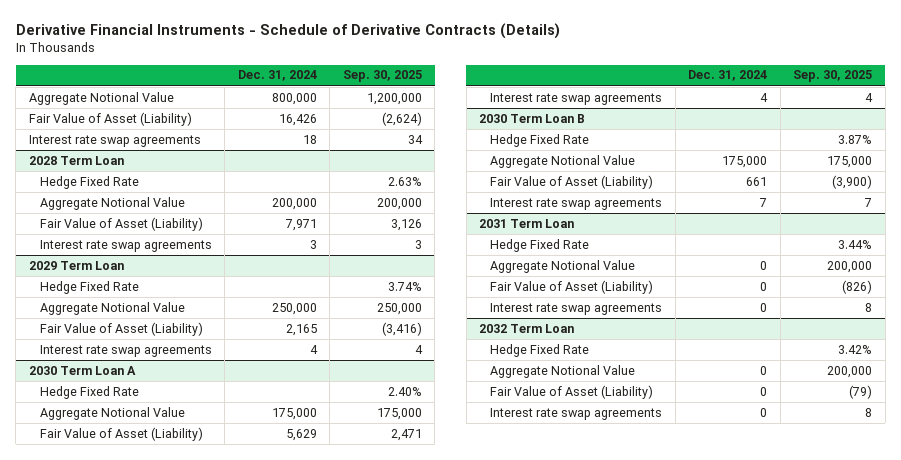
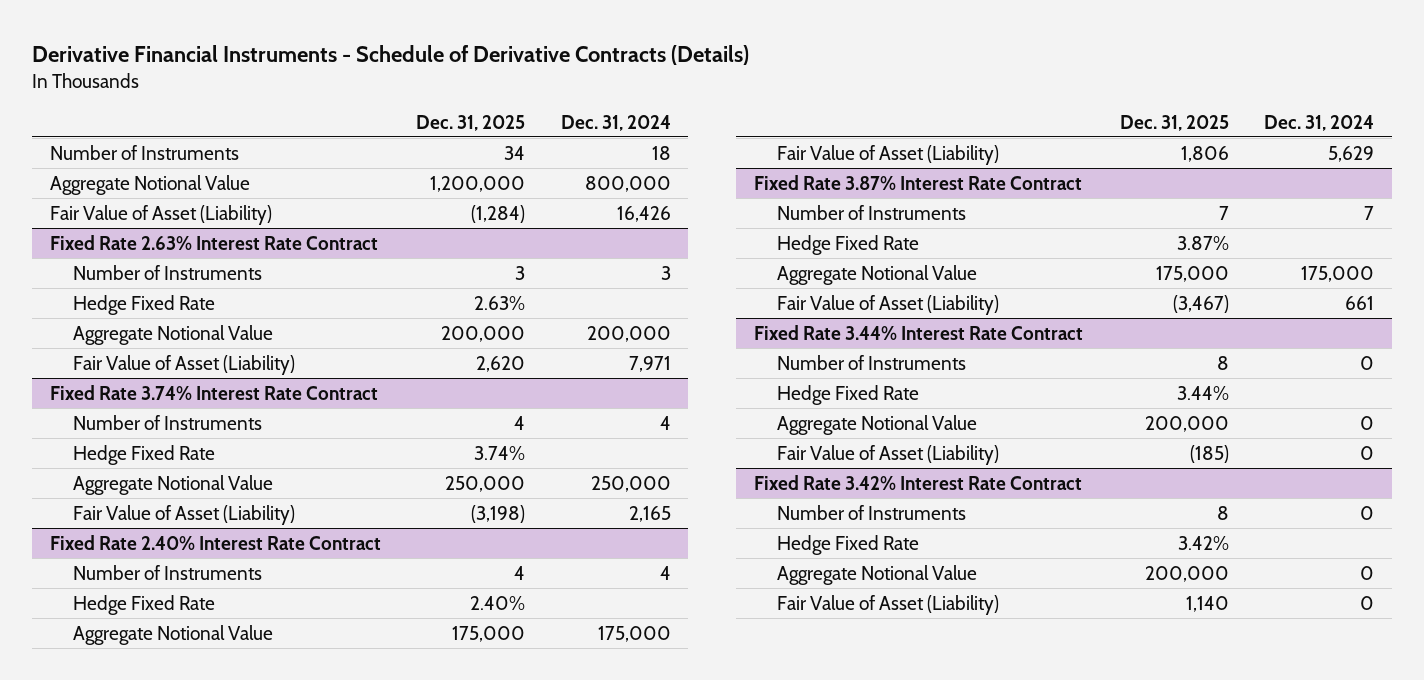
- | Dec. 31, 2024 | Sep. 30, 2025
+ | Dec. 31, 2025 | Dec. 31, 2024
+ Number of Instruments | 34 | 18
- Interest rate swap agreements | 18 | 34
- 2028 Term Loan
+ Fixed Rate 2.63% Interest Rate Contract
+ Number of Instruments | 3 | 3
- Interest rate swap agreements | 3 | 3
- 2029 Term Loan
+ Fixed Rate 3.74% Interest Rate Contract
+ Number of Instruments | 4 | 4
- Interest rate swap agreements | 4 | 4
- 2030 Term Loan A
+ Fixed Rate 2.40% Interest Rate Contract
+ Number of Instruments | 4 | 4
- Interest rate swap agreements | 4 | 4
- 2030 Term Loan B
+ Fixed Rate 3.87% Interest Rate Contract
+ Number of Instruments | 7 | 7
- Interest rate swap agreements | 7 | 7
- 2031 Term Loan
+ Fixed Rate 3.44% Interest Rate Contract
+ Number of Instruments | 8 | 0
- Interest rate swap agreements | 0 | 8
- 2032 Term Loan
+ Fixed Rate 3.42% Interest Rate Contract
+ Number of Instruments | 8 | 0
- Interest rate swap agreements | 0 | 8

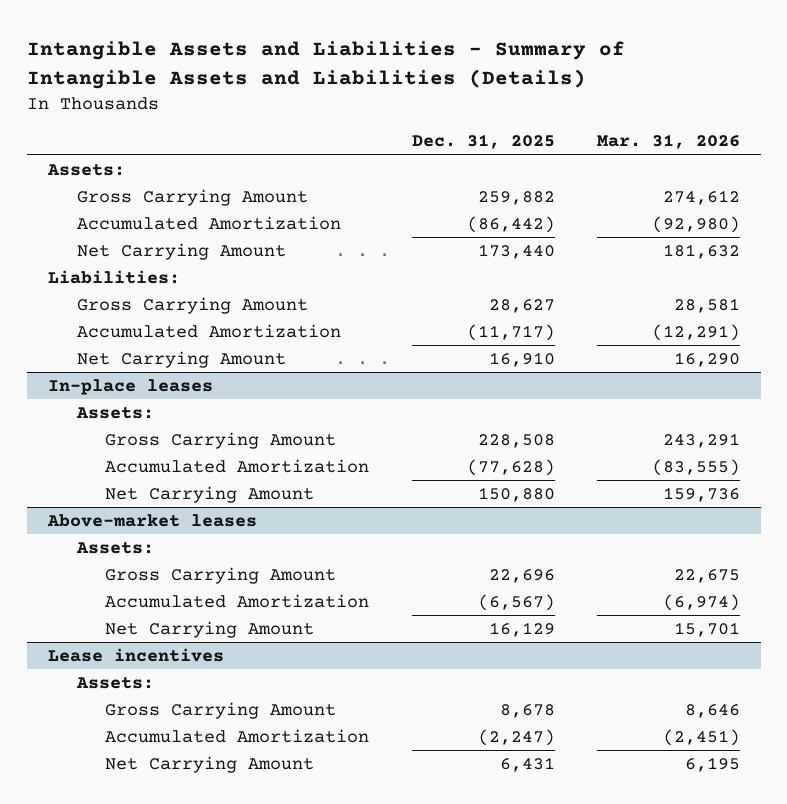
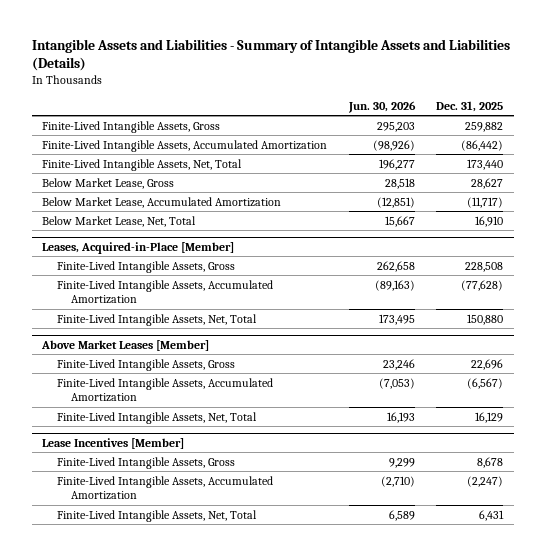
- | Dec. 31, 2025 | Mar. 31, 2026
+ | Jun. 30, 2026 | Dec. 31, 2025
- Assets:
- Gross Carrying Amount | 259,882 | 274,612
- Accumulated Amortization | (86,442) | (92,980)
- Net Carrying Amount | 173,440 | 181,632
- Liabilities:
- Gross Carrying Amount | 28,627 | 28,581
- Accumulated Amortization | (11,717) | (12,291)
- Net Carrying Amount | 16,910 | 16,290
- In-place leases
- Assets:
- Gross Carrying Amount | 228,508 | 243,291
- Accumulated Amortization | (77,628) | (83,555)
- Net Carrying Amount | 150,880 | 159,736
- Above-market leases
- Assets:
- Gross Carrying Amount | 22,696 | 22,675
- Accumulated Amortization | (6,567) | (6,974)
- Net Carrying Amount | 16,129 | 15,701
- Lease incentives
- Assets:
- Gross Carrying Amount | 8,678 | 8,646
- Accumulated Amortization | (2,247) | (2,451)
- Net Carrying Amount | 6,431 | 6,195
+ Finite-Lived Intangible Assets, Gross | 295,203 | 259,882
+ Finite-Lived Intangible Assets, Accumulated Amortization | (98,926) | (86,442)
+ Finite-Lived Intangible Assets, Net, Total | 196,277 | 173,440
+ Below Market Lease, Gross | 28,518 | 28,627
+ Below Market Lease, Accumulated Amortization | (12,851) | (11,717)
+ Below Market Lease, Net, Total | 15,667 | 16,910
+ Leases, Acquired-in-Place [Member]
+ Finite-Lived Intangible Assets, Gross | 262,658 | 228,508
+ Finite-Lived Intangible Assets, Accumulated Amortization | (89,163) | (77,628)
+ Finite-Lived Intangible Assets, Net, Total | 173,495 | 150,880
+ Above Market Leases [Member]
+ Finite-Lived Intangible Assets, Gross | 23,246 | 22,696
+ Finite-Lived Intangible Assets, Accumulated Amortization | (7,053) | (6,567)
+ Finite-Lived Intangible Assets, Net, Total | 16,193 | 16,129
+ Lease Incentives [Member]
+ Finite-Lived Intangible Assets, Gross | 9,299 | 8,678
+ Finite-Lived Intangible Assets, Accumulated Amortization | (2,710) | (2,247)
+ Finite-Lived Intangible Assets, Net, Total | 6,589 | 6,431

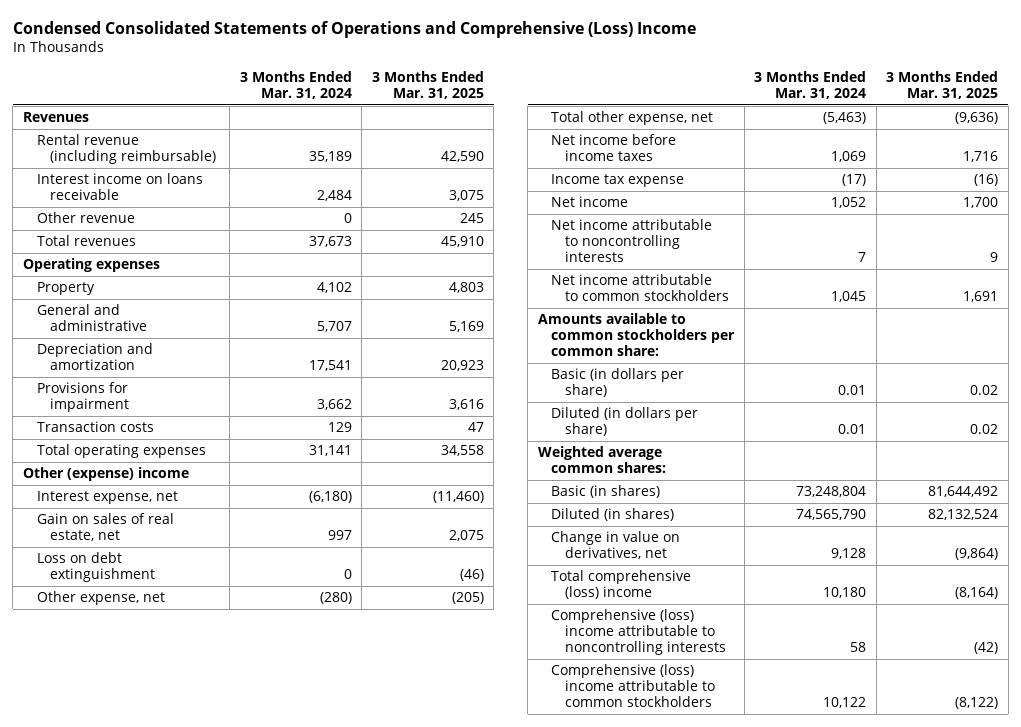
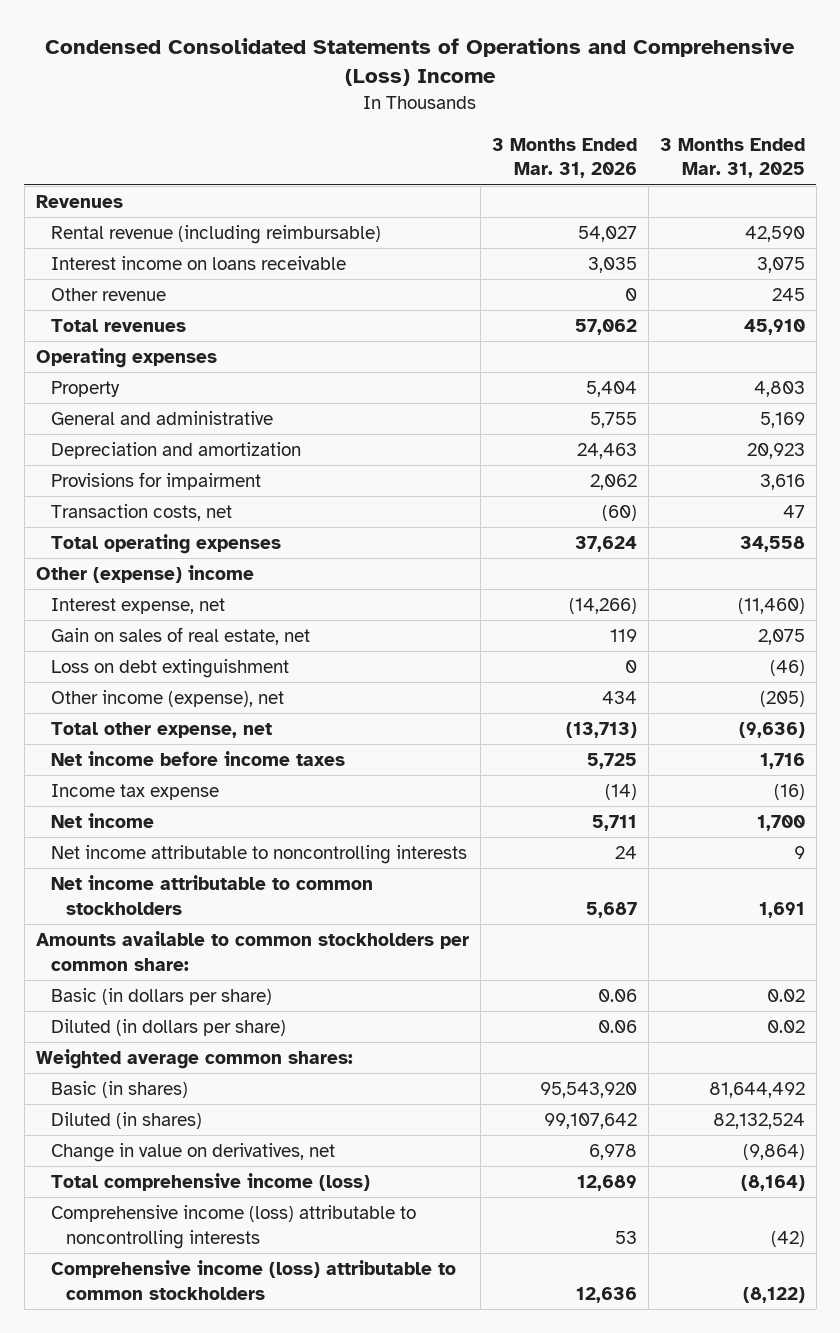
- | 3 Months Ended Mar. 31, 2024 | 3 Months Ended Mar. 31, 2025
+ | 3 Months Ended Mar. 31, 2026 | 3 Months Ended Mar. 31, 2025
- Transaction costs | 129 | 47
+ Transaction costs, net | (60) | 47
- Other expense, net | (280) | (205)
+ Other income (expense), net | 434 | (205)
- Total comprehensive (loss) income | 10,180 | (8,164)
- Comprehensive (loss) income attributable to noncontrolling interests | 58 | (42)
- Comprehensive (loss) income attributable to common stockholders | 10,122 | (8,122)
+ Total comprehensive income (loss) | 12,689 | (8,164)
+ Comprehensive income (loss) attributable to noncontrolling interests | 53 | (42)
+ Comprehensive income (loss) attributable to common stockholders | 12,636 | (8,122)

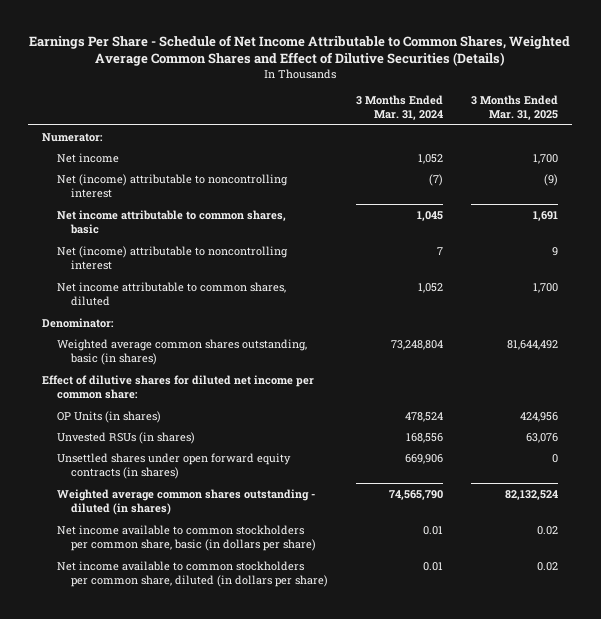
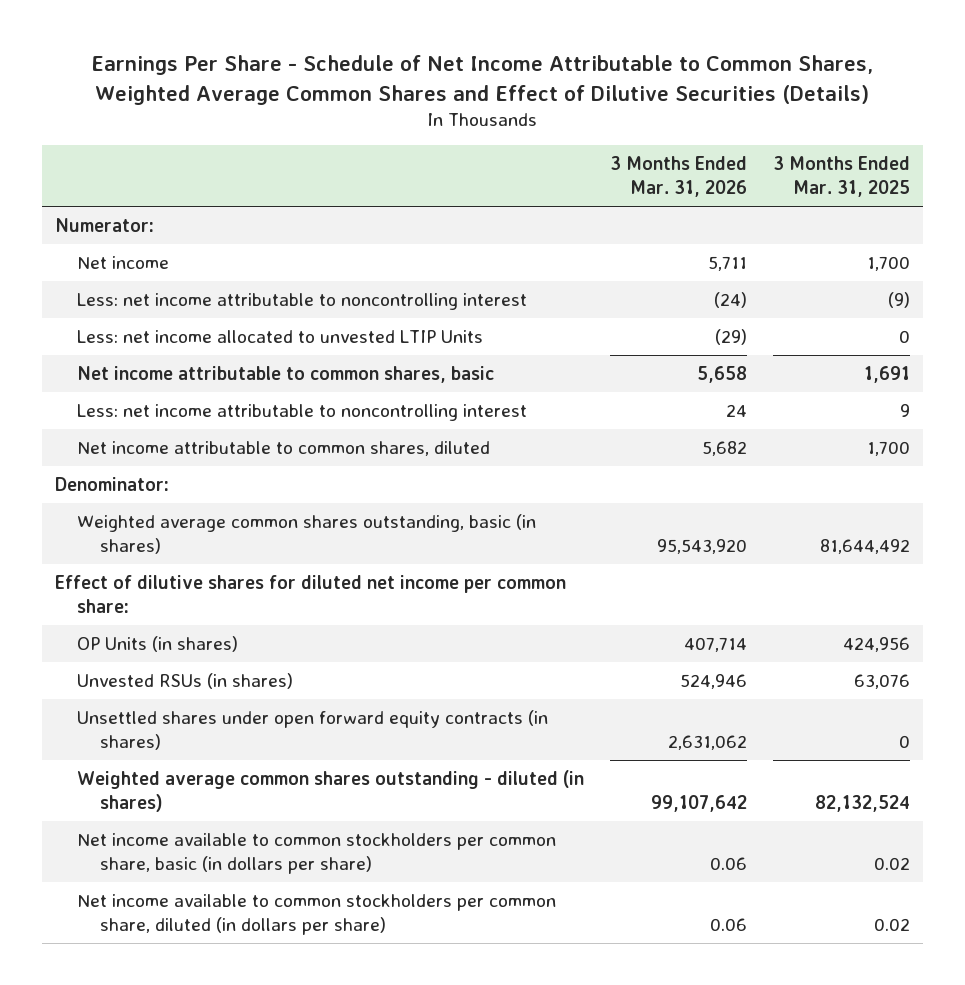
- | 3 Months Ended Mar. 31, 2024 | 3 Months Ended Mar. 31, 2025
+ | 3 Months Ended Mar. 31, 2026 | 3 Months Ended Mar. 31, 2025
- Net (income) attributable to noncontrolling interest | (7) | (9)
+ Less: net income attributable to noncontrolling interest | (24) | (9)
+ Less: net income allocated to unvested LTIP Units | (29) | 0
- Net (income) attributable to noncontrolling interest | 7 | 9
+ Less: net income attributable to noncontrolling interest | 24 | 9

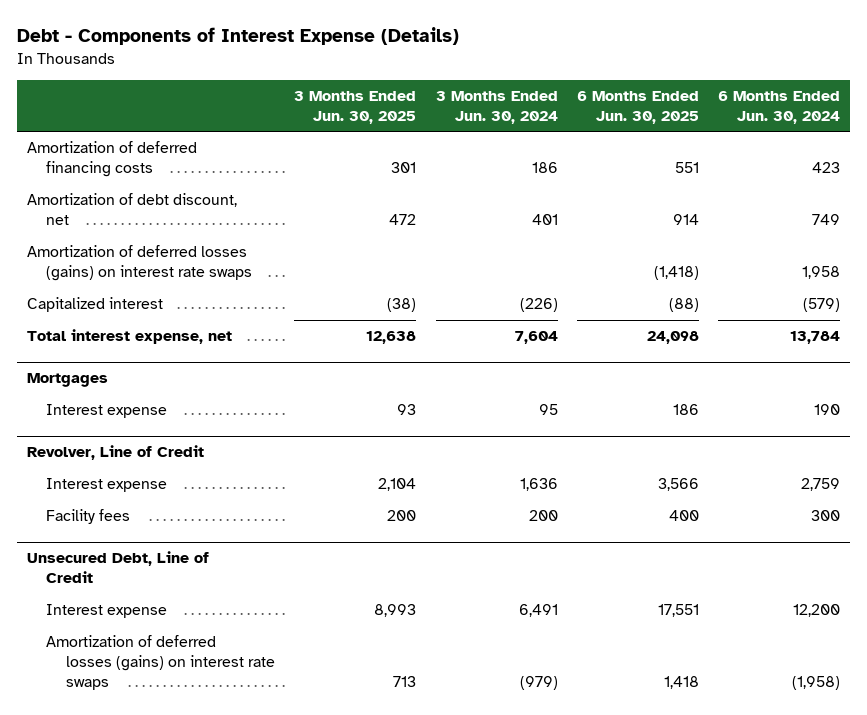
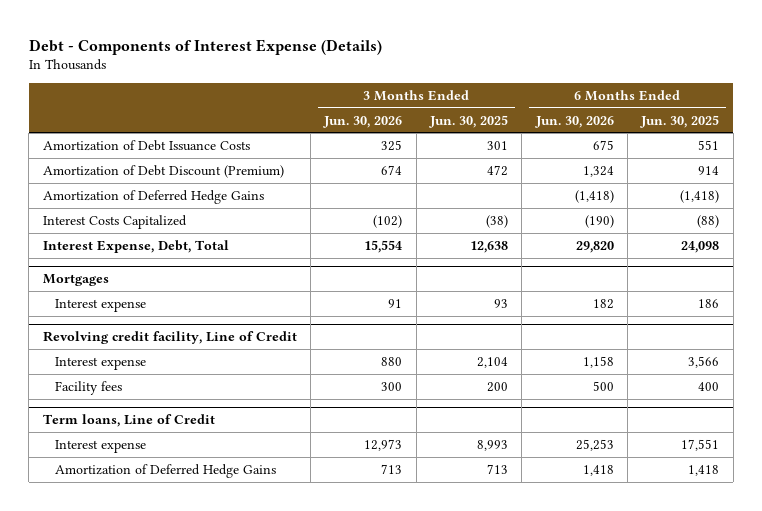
- | 3 Months Ended Jun. 30, 2025 | 3 Months Ended Jun. 30, 2024 | 6 Months Ended Jun. 30, 2025 | 6 Months Ended Jun. 30, 2024
+ | 3 Months Ended Jun. 30, 2026 | 3 Months Ended Jun. 30, 2025 | 6 Months Ended Jun. 30, 2026 | 6 Months Ended Jun. 30, 2025
- Amortization of deferred financing costs | 301 | 186 | 551 | 423
- Amortization of debt discount, net | 472 | 401 | 914 | 749
- Amortization of deferred losses (gains) on interest rate swaps | | | (1,418) | 1,958
- Capitalized interest | (38) | (226) | (88) | (579)
- Total interest expense, net | 12,638 | 7,604 | 24,098 | 13,784
+ Amortization of Debt Issuance Costs | 325 | 301 | 675 | 551
+ Amortization of Debt Discount (Premium) | 674 | 472 | 1,324 | 914
+ Amortization of Deferred Hedge Gains | | | (1,418) | (1,418)
+ Interest Costs Capitalized | (102) | (38) | (190) | (88)
+ Interest Expense, Debt, Total | 15,554 | 12,638 | 29,820 | 24,098
- Revolver, Line of Credit
+ Revolving credit facility, Line of Credit
- Unsecured Debt, Line of Credit
+ Term loans, Line of Credit
- Amortization of deferred losses (gains) on interest rate swaps | 713 | (979) | 1,418 | (1,958)
+ Amortization of Deferred Hedge Gains | 713 | 713 | 1,418 | 1,418

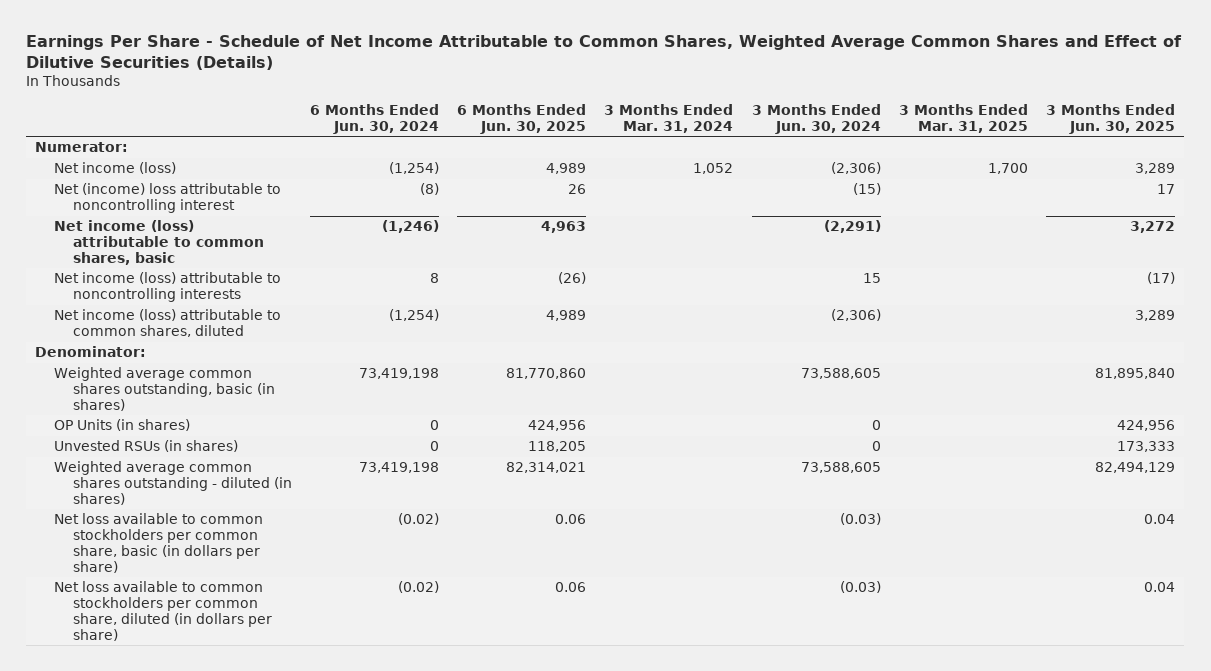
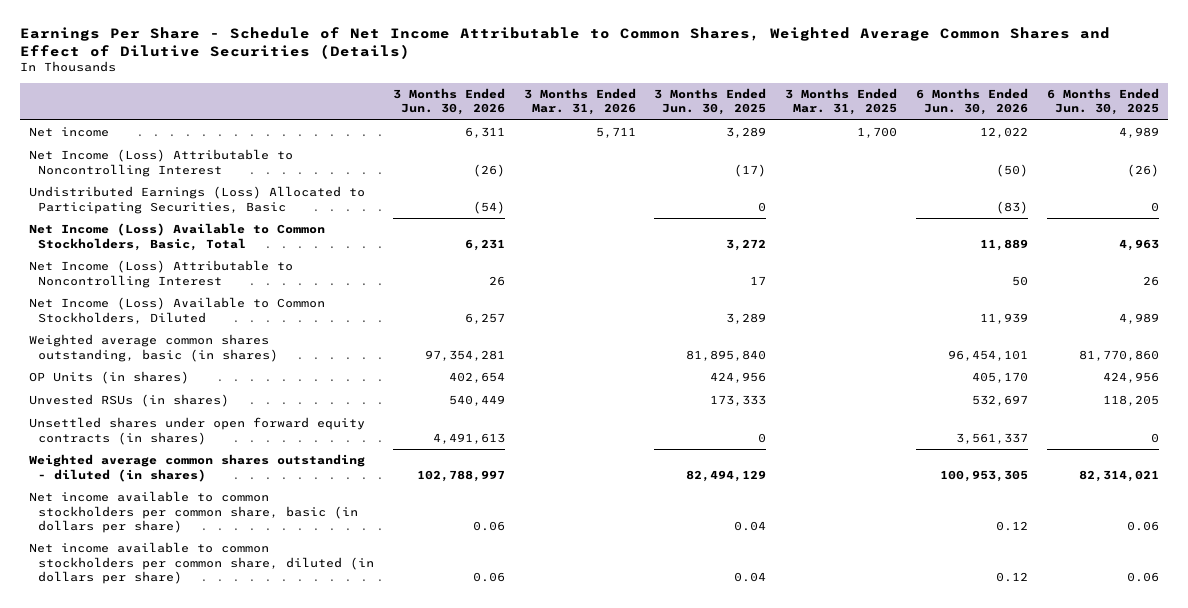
- | 6 Months Ended Jun. 30, 2024 | 6 Months Ended Jun. 30, 2025 | 3 Months Ended Mar. 31, 2024 | 3 Months Ended Jun. 30, 2024 | 3 Months Ended Mar. 31, 2025 | 3 Months Ended Jun. 30, 2025
+ | 3 Months Ended Jun. 30, 2026 | 3 Months Ended Mar. 31, 2026 | 3 Months Ended Jun. 30, 2025 | 3 Months Ended Mar. 31, 2025 | 6 Months Ended Jun. 30, 2026 | 6 Months Ended Jun. 30, 2025
- Numerator:
- Net income (loss) | (1,254) | 4,989 | 1,052 | (2,306) | 1,700 | 3,289
- Net (income) loss attributable to noncontrolling interest | (8) | 26 | | (15) | | 17
- Net income (loss) attributable to common shares, basic | (1,246) | 4,963 | | (2,291) | | 3,272
- Net income (loss) attributable to noncontrolling interests | 8 | (26) | | 15 | | (17)
- Net income (loss) attributable to common shares, diluted | (1,254) | 4,989 | | (2,306) | | 3,289
- Denominator:
+ Net income | 6,311 | 5,711 | 3,289 | 1,700 | 12,022 | 4,989
+ Net Income (Loss) Attributable to Noncontrolling Interest | (26) | | (17) | | (50) | (26)
+ Undistributed Earnings (Loss) Allocated to Participating Securities, Basic | (54) | | 0 | | (83) | 0
+ Net Income (Loss) Available to Common Stockholders, Basic, Total | 6,231 | | 3,272 | | 11,889 | 4,963
+ Net Income (Loss) Attributable to Noncontrolling Interest | 26 | | 17 | | 50 | 26
+ Net Income (Loss) Available to Common Stockholders, Diluted | 6,257 | | 3,289 | | 11,939 | 4,989
+ Unsettled shares under open forward equity contracts (in shares) | 4,491,613 | | 0 | | 3,561,337 | 0
- Net loss available to common stockholders per common share, basic (in dollars per share) | (0.02) | 0.06 | | (0.03) | | 0.04
- Net loss available to common stockholders per common share, diluted (in dollars per share) | (0.02) | 0.06 | | (0.03) | | 0.04
+ Net income available to common stockholders per common share, basic (in dollars per share) | 0.06 | | 0.04 | | 0.12 | 0.06
+ Net income available to common stockholders per common share, diluted (in dollars per share) | 0.06 | | 0.04 | | 0.12 | 0.06

